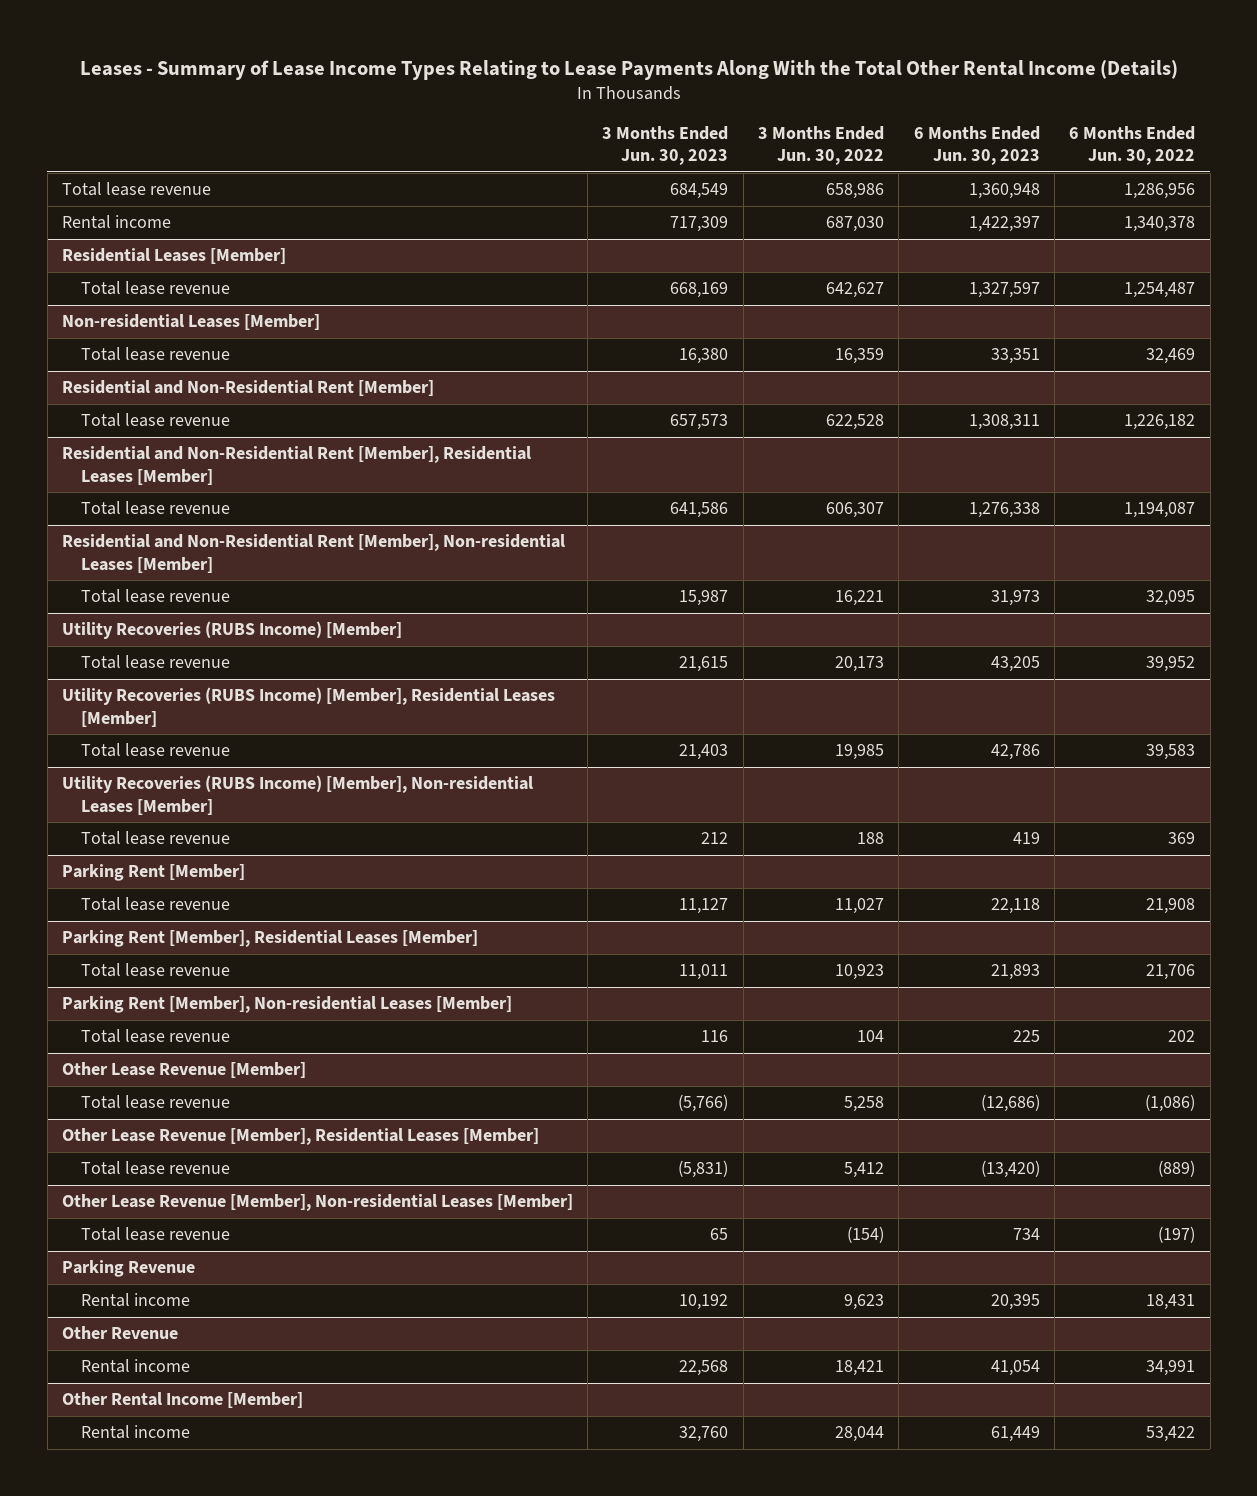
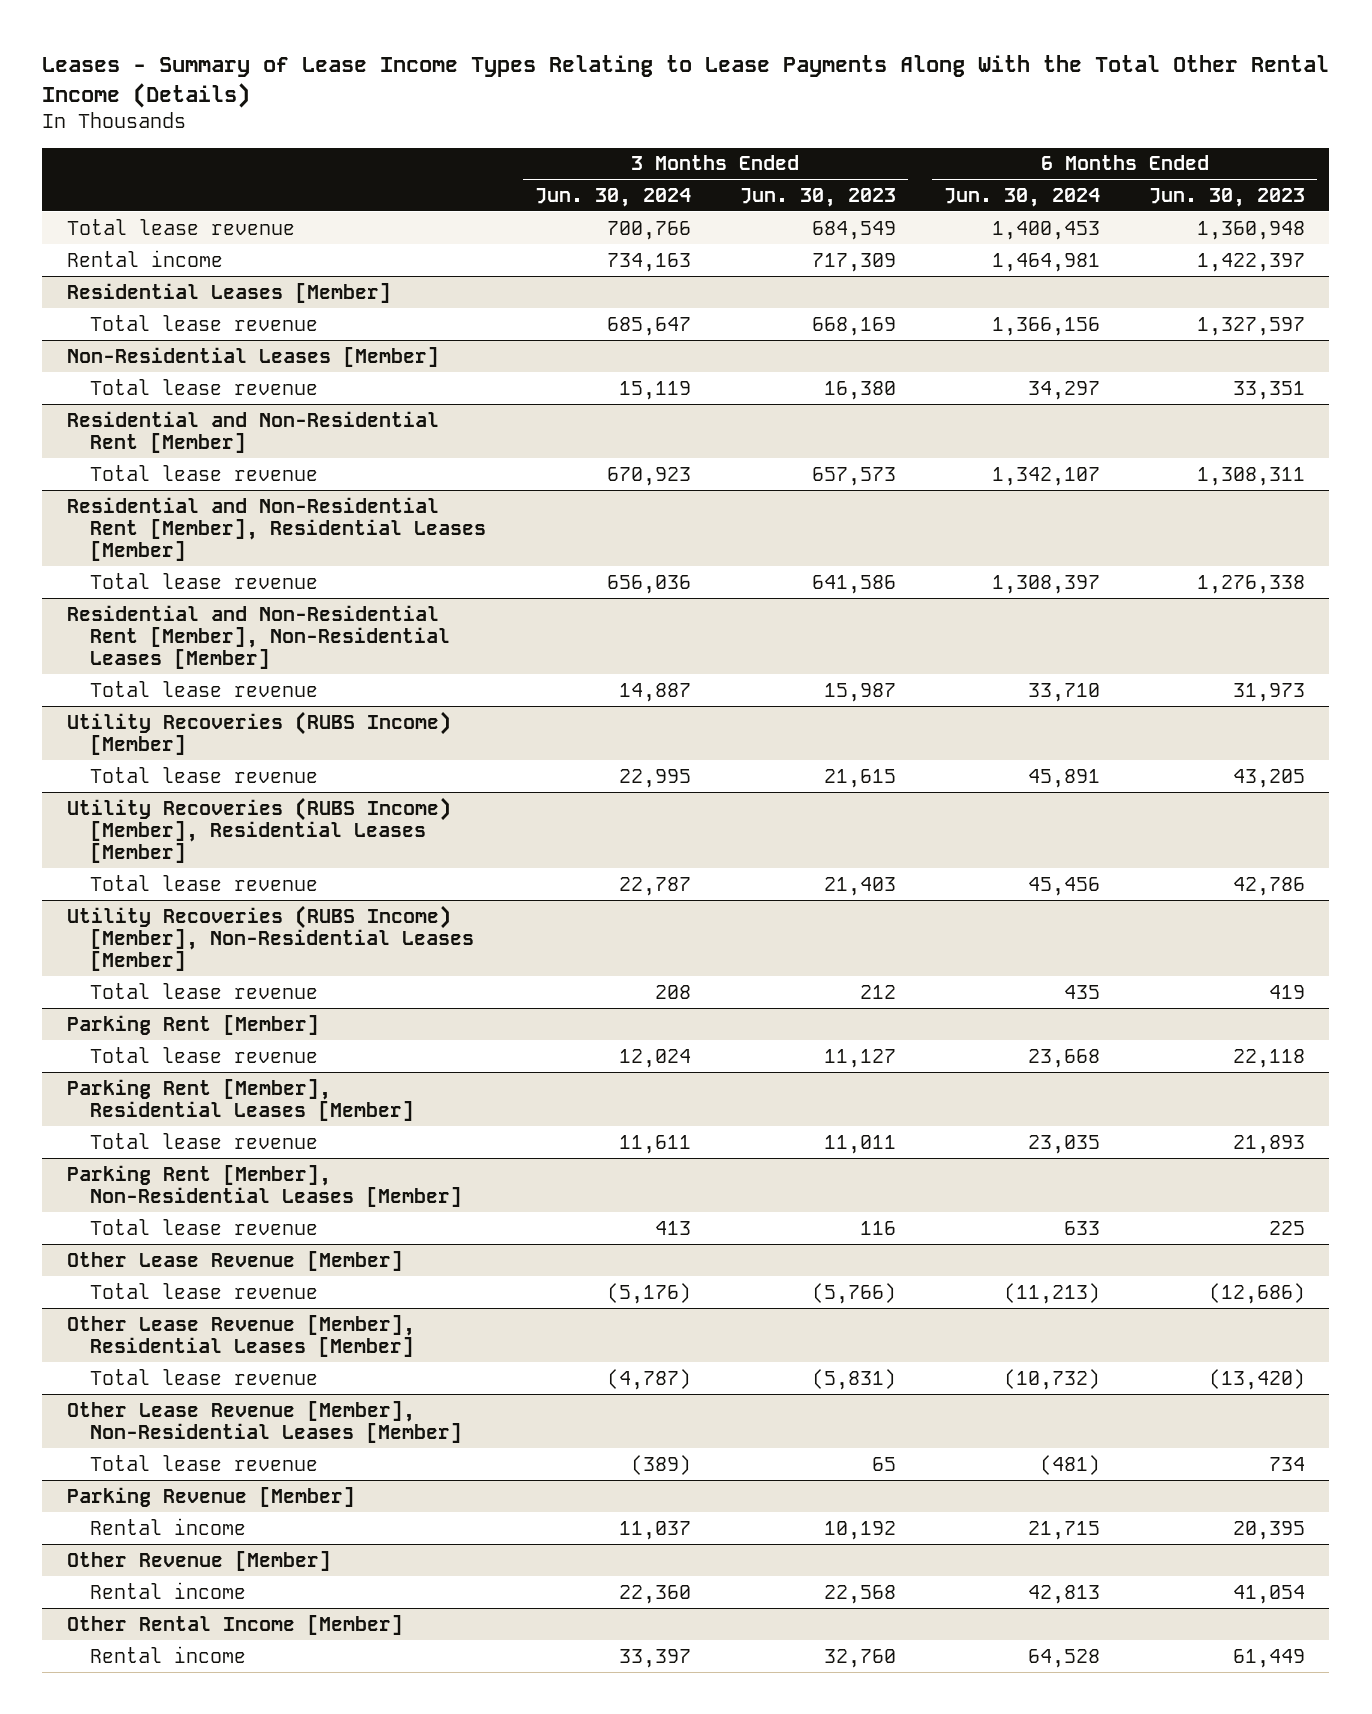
- | 3 Months Ended Jun. 30, 2023 | 3 Months Ended Jun. 30, 2022 | 6 Months Ended Jun. 30, 2023 | 6 Months Ended Jun. 30, 2022
+ | 3 Months Ended Jun. 30, 2024 | 3 Months Ended Jun. 30, 2023 | 6 Months Ended Jun. 30, 2024 | 6 Months Ended Jun. 30, 2023
- Non-residential Leases [Member]
+ Non-Residential Leases [Member]
- Residential and Non-Residential Rent [Member], Non-residential Leases [Member]
+ Residential and Non-Residential Rent [Member], Non-Residential Leases [Member]
- Utility Recoveries (RUBS Income) [Member], Non-residential Leases [Member]
+ Utility Recoveries (RUBS Income) [Member], Non-Residential Leases [Member]
- Parking Rent [Member], Non-residential Leases [Member]
+ Parking Rent [Member], Non-Residential Leases [Member]
- Other Lease Revenue [Member], Non-residential Leases [Member]
+ Other Lease Revenue [Member], Non-Residential Leases [Member]
- Parking Revenue
+ Parking Revenue [Member]
- Other Revenue
+ Other Revenue [Member]

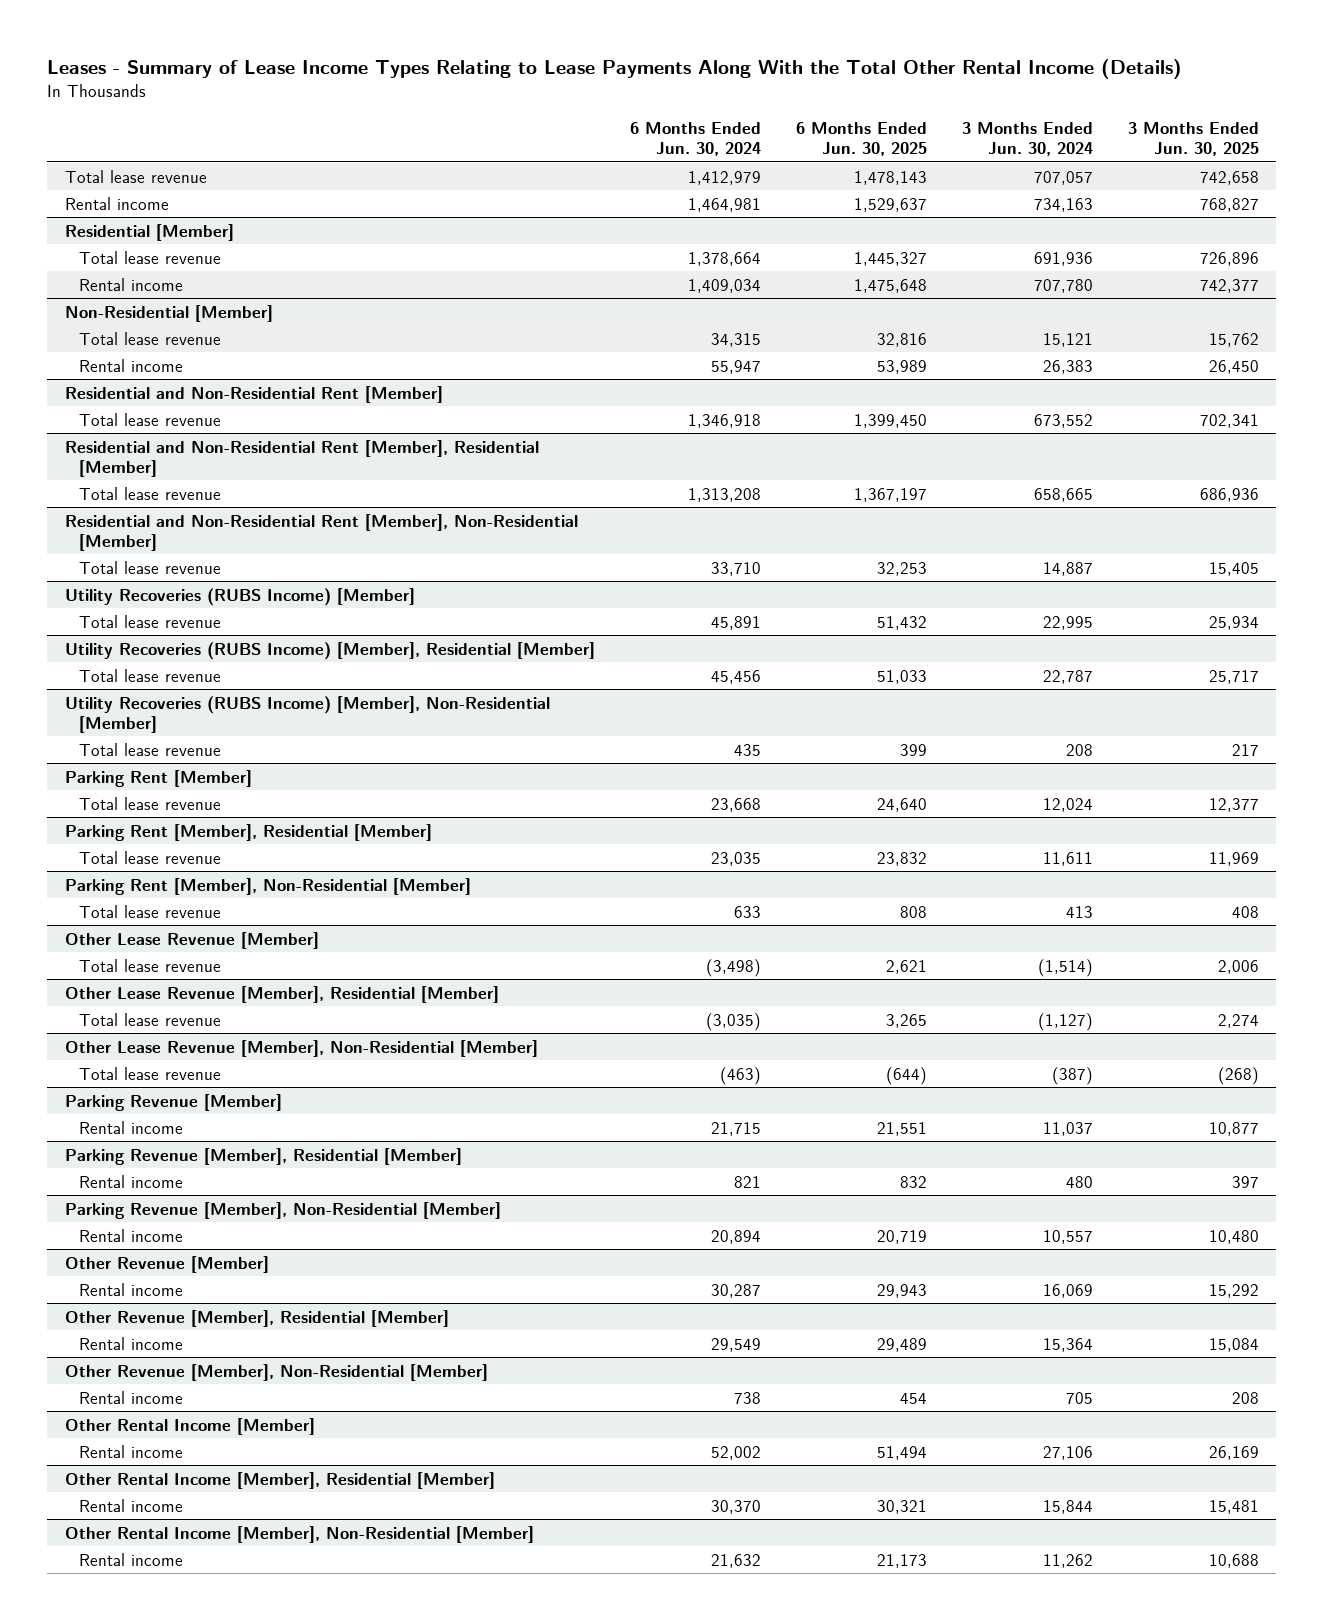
- | 3 Months Ended Jun. 30, 2024 | 3 Months Ended Jun. 30, 2023 | 6 Months Ended Jun. 30, 2024 | 6 Months Ended Jun. 30, 2023
+ | 6 Months Ended Jun. 30, 2024 | 6 Months Ended Jun. 30, 2025 | 3 Months Ended Jun. 30, 2024 | 3 Months Ended Jun. 30, 2025
- Total lease revenue | 700,766 | 684,549 | 1,400,453 | 1,360,948
+ Total lease revenue | 1,412,979 | 1,478,143 | 707,057 | 742,658
- Residential Leases [Member]
- Total lease revenue | 685,647 | 668,169 | 1,366,156 | 1,327,597
- Non-Residential Leases [Member]
- Total lease revenue | 15,119 | 16,380 | 34,297 | 33,351
+ Residential [Member]
+ Total lease revenue | 1,378,664 | 1,445,327 | 691,936 | 726,896
+ Rental income | 1,409,034 | 1,475,648 | 707,780 | 742,377
+ Non-Residential [Member]
+ Total lease revenue | 34,315 | 32,816 | 15,121 | 15,762
+ Rental income | 55,947 | 53,989 | 26,383 | 26,450
@ Residential and Non-Residential Rent [Member]
- Total lease revenue | 670,923 | 657,573 | 1,342,107 | 1,308,311
- Residential and Non-Residential Rent [Member], Residential Leases [Member]
- Total lease revenue | 656,036 | 641,586 | 1,308,397 | 1,276,338
- Residential and Non-Residential Rent [Member], Non-Residential Leases [Member]
@ Residential and Non-Residential Rent [Member]
+ Total lease revenue | 1,346,918 | 1,399,450 | 673,552 | 702,341
+ Residential and Non-Residential Rent [Member], Residential [Member]
+ Total lease revenue | 1,313,208 | 1,367,197 | 658,665 | 686,936
+ Residential and Non-Residential Rent [Member], Non-Residential [Member]
- Utility Recoveries (RUBS Income) [Member], Residential Leases [Member]
+ Utility Recoveries (RUBS Income) [Member], Residential [Member]
- Utility Recoveries (RUBS Income) [Member], Non-Residential Leases [Member]
+ Utility Recoveries (RUBS Income) [Member], Non-Residential [Member]
- Parking Rent [Member], Residential Leases [Member]
+ Parking Rent [Member], Residential [Member]
- Parking Rent [Member], Non-Residential Leases [Member]
+ Parking Rent [Member], Non-Residential [Member]
@ Other Lease Revenue [Member]
- Total lease revenue | (5,176) | (5,766) | (11,213) | (12,686)
- Other Lease Revenue [Member], Residential Leases [Member]
- Total lease revenue | (4,787) | (5,831) | (10,732) | (13,420)
- Other Lease Revenue [Member], Non-Residential Leases [Member]
- Total lease revenue | (389) | 65 | (481) | 734
@ Other Lease Revenue [Member]
+ Total lease revenue | (3,498) | 2,621 | (1,514) | 2,006
+ Other Lease Revenue [Member], Residential [Member]
+ Total lease revenue | (3,035) | 3,265 | (1,127) | 2,274
+ Other Lease Revenue [Member], Non-Residential [Member]
+ Total lease revenue | (463) | (644) | (387) | (268)
+ Parking Revenue [Member], Residential [Member]
+ Rental income | 821 | 832 | 480 | 397
+ Parking Revenue [Member], Non-Residential [Member]
+ Rental income | 20,894 | 20,719 | 10,557 | 10,480
@ Other Revenue [Member]
- Rental income | 22,360 | 22,568 | 42,813 | 41,054
+ Rental income | 30,287 | 29,943 | 16,069 | 15,292
+ Other Revenue [Member], Residential [Member]
+ Rental income | 29,549 | 29,489 | 15,364 | 15,084
+ Other Revenue [Member], Non-Residential [Member]
+ Rental income | 738 | 454 | 705 | 208
@ Other Rental Income [Member]
- Rental income | 33,397 | 32,760 | 64,528 | 61,449
+ Rental income | 52,002 | 51,494 | 27,106 | 26,169
+ Other Rental Income [Member], Residential [Member]
+ Rental income | 30,370 | 30,321 | 15,844 | 15,481
+ Other Rental Income [Member], Non-Residential [Member]
+ Rental income | 21,632 | 21,173 | 11,262 | 10,688

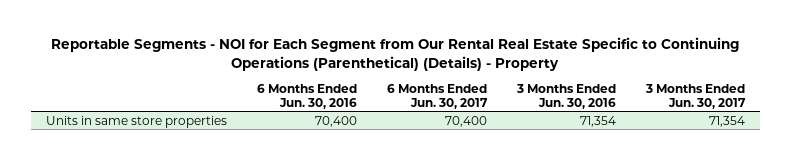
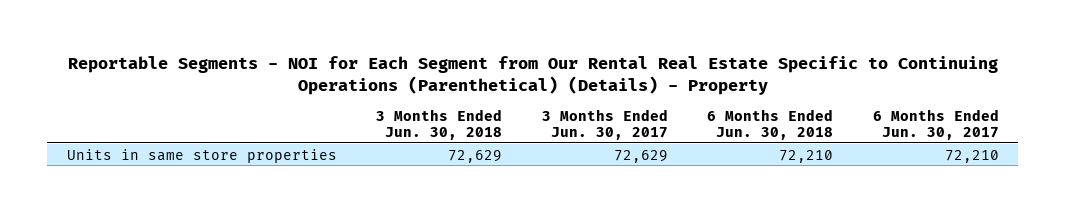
- | 6 Months Ended Jun. 30, 2016 | 6 Months Ended Jun. 30, 2017 | 3 Months Ended Jun. 30, 2016 | 3 Months Ended Jun. 30, 2017
+ | 3 Months Ended Jun. 30, 2018 | 3 Months Ended Jun. 30, 2017 | 6 Months Ended Jun. 30, 2018 | 6 Months Ended Jun. 30, 2017
- Units in same store properties | 70,400 | 70,400 | 71,354 | 71,354
+ Units in same store properties | 72,629 | 72,629 | 72,210 | 72,210

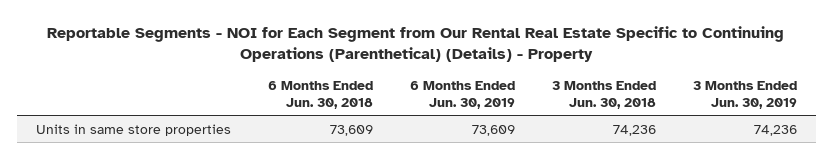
- | 3 Months Ended Jun. 30, 2018 | 3 Months Ended Jun. 30, 2017 | 6 Months Ended Jun. 30, 2018 | 6 Months Ended Jun. 30, 2017
+ | 6 Months Ended Jun. 30, 2018 | 6 Months Ended Jun. 30, 2019 | 3 Months Ended Jun. 30, 2018 | 3 Months Ended Jun. 30, 2019
- Units in same store properties | 72,629 | 72,629 | 72,210 | 72,210
+ Units in same store properties | 73,609 | 73,609 | 74,236 | 74,236

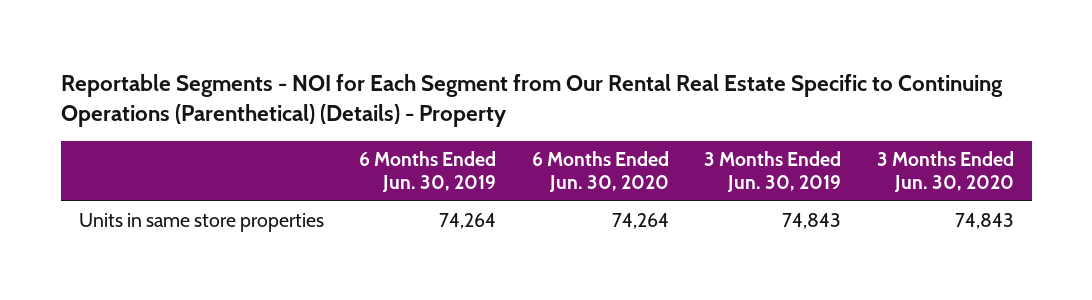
- | 6 Months Ended Jun. 30, 2018 | 6 Months Ended Jun. 30, 2019 | 3 Months Ended Jun. 30, 2018 | 3 Months Ended Jun. 30, 2019
+ | 6 Months Ended Jun. 30, 2019 | 6 Months Ended Jun. 30, 2020 | 3 Months Ended Jun. 30, 2019 | 3 Months Ended Jun. 30, 2020
- Units in same store properties | 73,609 | 73,609 | 74,236 | 74,236
+ Units in same store properties | 74,264 | 74,264 | 74,843 | 74,843

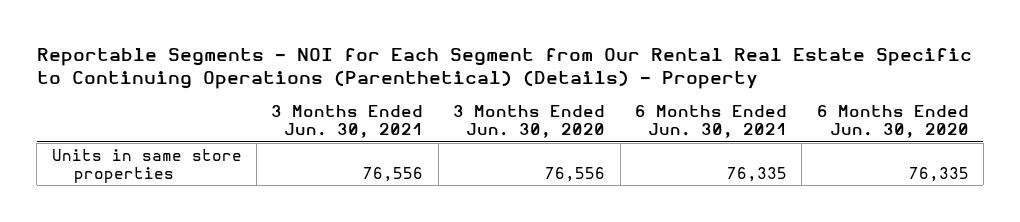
- | 6 Months Ended Jun. 30, 2019 | 6 Months Ended Jun. 30, 2020 | 3 Months Ended Jun. 30, 2019 | 3 Months Ended Jun. 30, 2020
+ | 3 Months Ended Jun. 30, 2021 | 3 Months Ended Jun. 30, 2020 | 6 Months Ended Jun. 30, 2021 | 6 Months Ended Jun. 30, 2020
- Units in same store properties | 74,264 | 74,264 | 74,843 | 74,843
+ Units in same store properties | 76,556 | 76,556 | 76,335 | 76,335

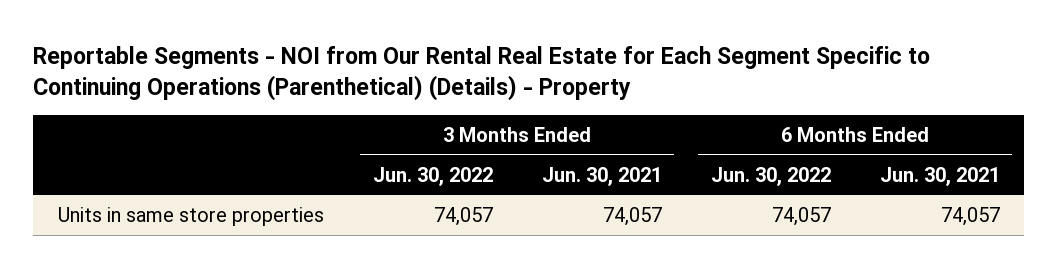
- Reportable Segments - NOI for Each Segment from Our Rental Real Estate Specific to Continuing Operations (Parenthetical) (Details) - Property
+ Reportable Segments - NOI from Our Rental Real Estate for Each Segment Specific to Continuing Operations (Parenthetical) (Details) - Property
- | 3 Months Ended Jun. 30, 2021 | 3 Months Ended Jun. 30, 2020 | 6 Months Ended Jun. 30, 2021 | 6 Months Ended Jun. 30, 2020
+ | 3 Months Ended Jun. 30, 2022 | 3 Months Ended Jun. 30, 2021 | 6 Months Ended Jun. 30, 2022 | 6 Months Ended Jun. 30, 2021
- Units in same store properties | 76,556 | 76,556 | 76,335 | 76,335
+ Units in same store properties | 74,057 | 74,057 | 74,057 | 74,057

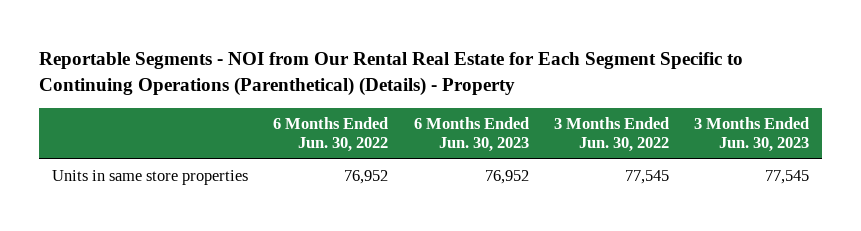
- | 3 Months Ended Jun. 30, 2022 | 3 Months Ended Jun. 30, 2021 | 6 Months Ended Jun. 30, 2022 | 6 Months Ended Jun. 30, 2021
+ | 6 Months Ended Jun. 30, 2022 | 6 Months Ended Jun. 30, 2023 | 3 Months Ended Jun. 30, 2022 | 3 Months Ended Jun. 30, 2023
- Units in same store properties | 74,057 | 74,057 | 74,057 | 74,057
+ Units in same store properties | 76,952 | 76,952 | 77,545 | 77,545

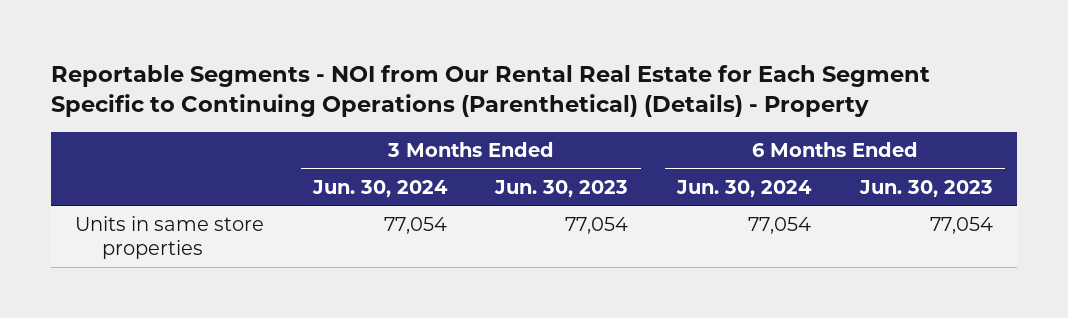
- | 6 Months Ended Jun. 30, 2022 | 6 Months Ended Jun. 30, 2023 | 3 Months Ended Jun. 30, 2022 | 3 Months Ended Jun. 30, 2023
+ | 3 Months Ended Jun. 30, 2024 | 3 Months Ended Jun. 30, 2023 | 6 Months Ended Jun. 30, 2024 | 6 Months Ended Jun. 30, 2023
- Units in same store properties | 76,952 | 76,952 | 77,545 | 77,545
+ Units in same store properties | 77,054 | 77,054 | 77,054 | 77,054

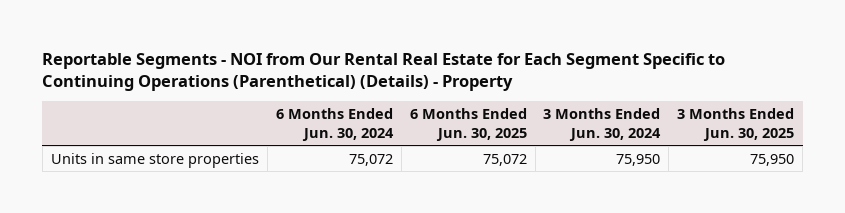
- | 3 Months Ended Jun. 30, 2024 | 3 Months Ended Jun. 30, 2023 | 6 Months Ended Jun. 30, 2024 | 6 Months Ended Jun. 30, 2023
+ | 6 Months Ended Jun. 30, 2024 | 6 Months Ended Jun. 30, 2025 | 3 Months Ended Jun. 30, 2024 | 3 Months Ended Jun. 30, 2025
- Units in same store properties | 77,054 | 77,054 | 77,054 | 77,054
+ Units in same store properties | 75,072 | 75,072 | 75,950 | 75,950

